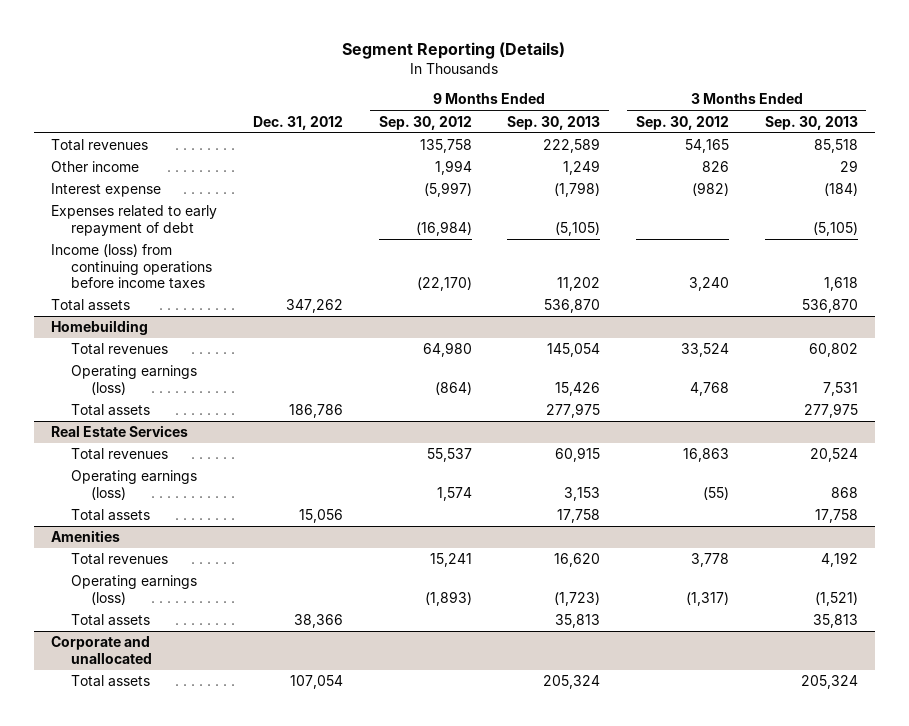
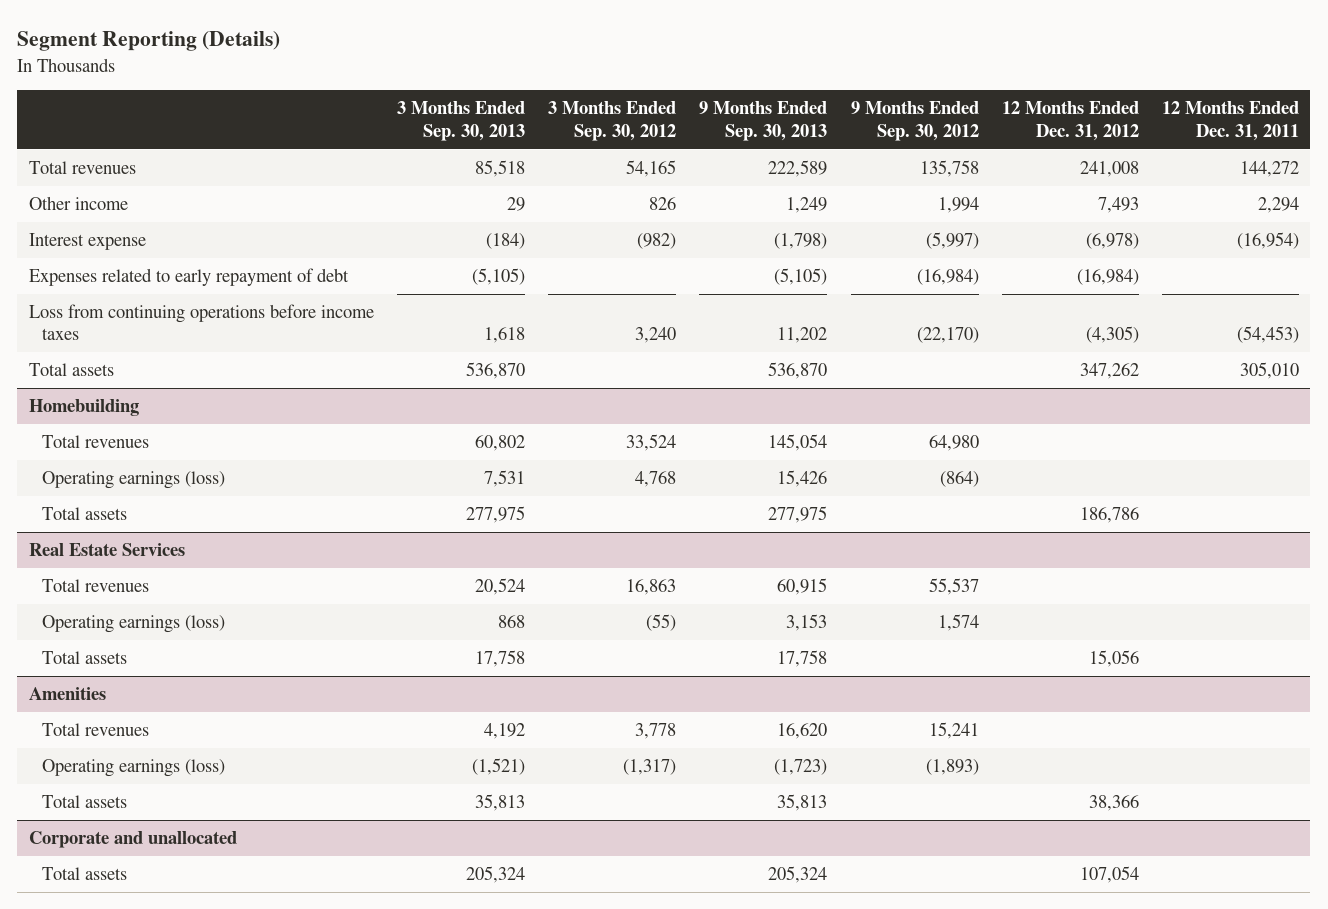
- | Dec. 31, 2012 | 9 Months Ended Sep. 30, 2012 | 9 Months Ended Sep. 30, 2013 | 3 Months Ended Sep. 30, 2012 | 3 Months Ended Sep. 30, 2013
+ | 3 Months Ended Sep. 30, 2013 | 3 Months Ended Sep. 30, 2012 | 9 Months Ended Sep. 30, 2013 | 9 Months Ended Sep. 30, 2012 | 12 Months Ended Dec. 31, 2012 | 12 Months Ended Dec. 31, 2011
- Income (loss) from continuing operations before income taxes | | (22,170) | 11,202 | 3,240 | 1,618
+ Loss from continuing operations before income taxes | 1,618 | 3,240 | 11,202 | (22,170) | (4,305) | (54,453)

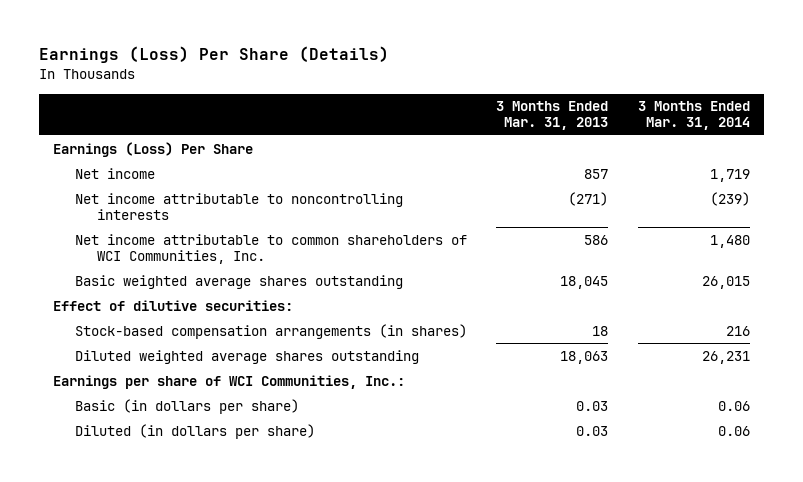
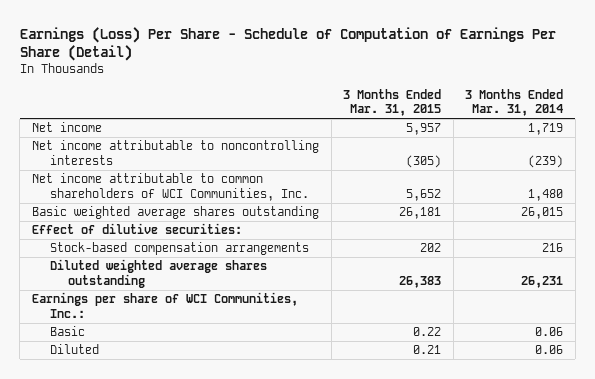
- Earnings (Loss) Per Share (Details)
+ Earnings (Loss) Per Share - Schedule of Computation of Earnings Per Share (Detail)
- | 3 Months Ended Mar. 31, 2013 | 3 Months Ended Mar. 31, 2014
+ | 3 Months Ended Mar. 31, 2015 | 3 Months Ended Mar. 31, 2014
- Earnings (Loss) Per Share
- Stock-based compensation arrangements (in shares) | 18 | 216
+ Stock-based compensation arrangements | 202 | 216
- Basic (in dollars per share) | 0.03 | 0.06
- Diluted (in dollars per share) | 0.03 | 0.06
+ Basic | 0.22 | 0.06
+ Diluted | 0.21 | 0.06

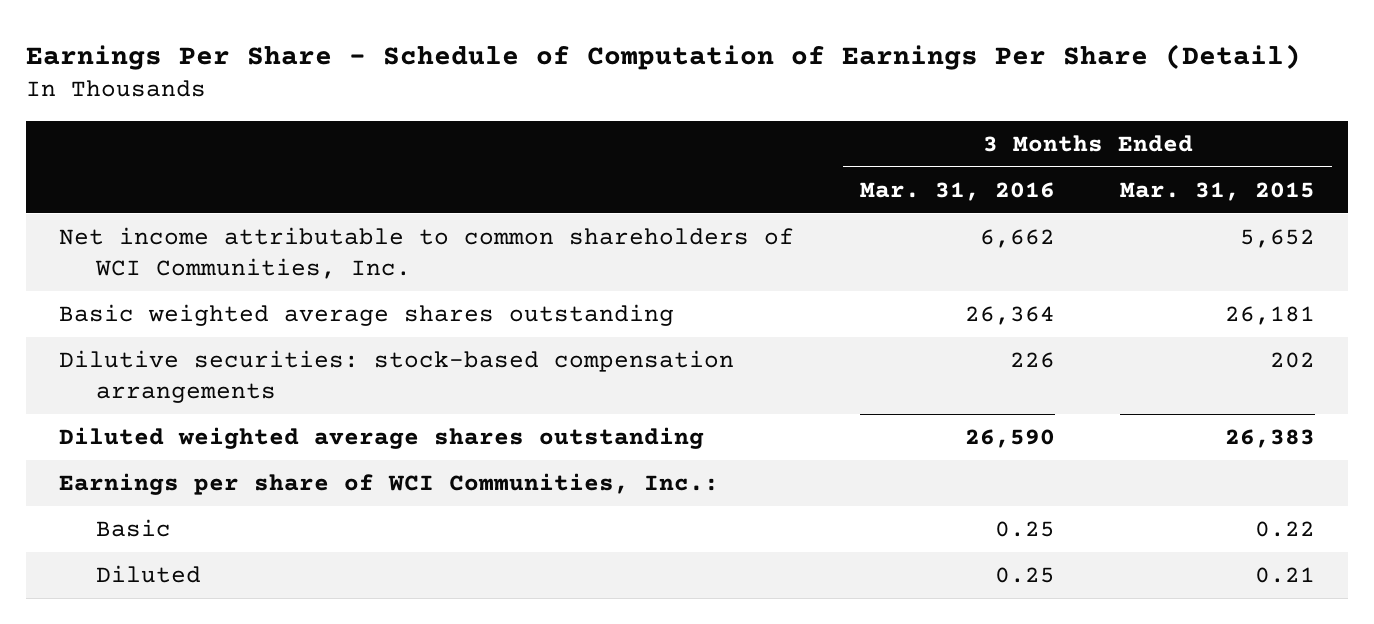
- Earnings (Loss) Per Share - Schedule of Computation of Earnings Per Share (Detail)
+ Earnings Per Share - Schedule of Computation of Earnings Per Share (Detail)
- | 3 Months Ended Mar. 31, 2015 | 3 Months Ended Mar. 31, 2014
+ | 3 Months Ended Mar. 31, 2016 | 3 Months Ended Mar. 31, 2015
- Net income | 5,957 | 1,719
- Net income attributable to noncontrolling interests | (305) | (239)
- Effect of dilutive securities:
- Stock-based compensation arrangements | 202 | 216
+ Dilutive securities: stock-based compensation arrangements | 226 | 202

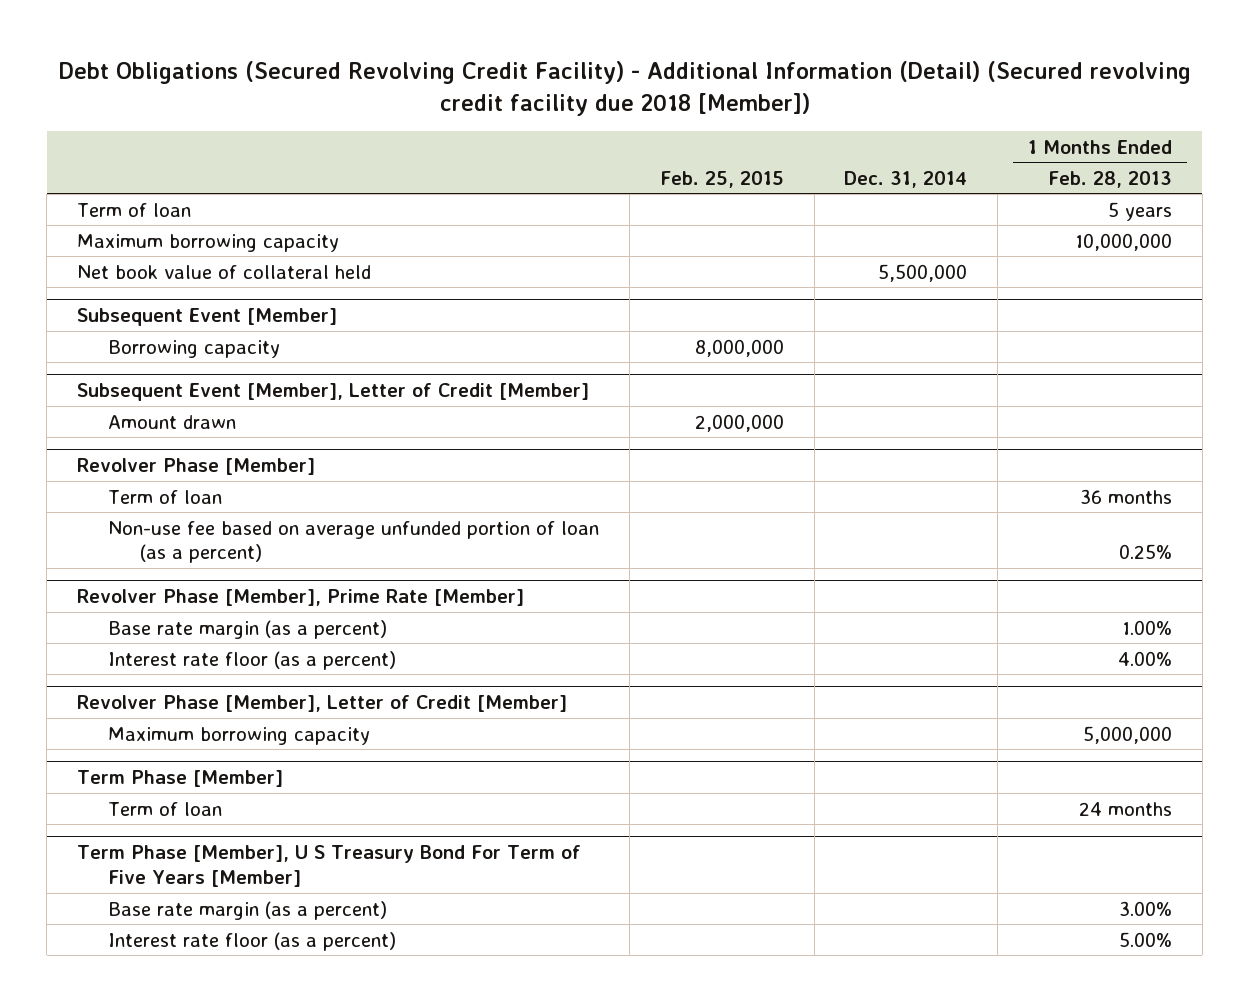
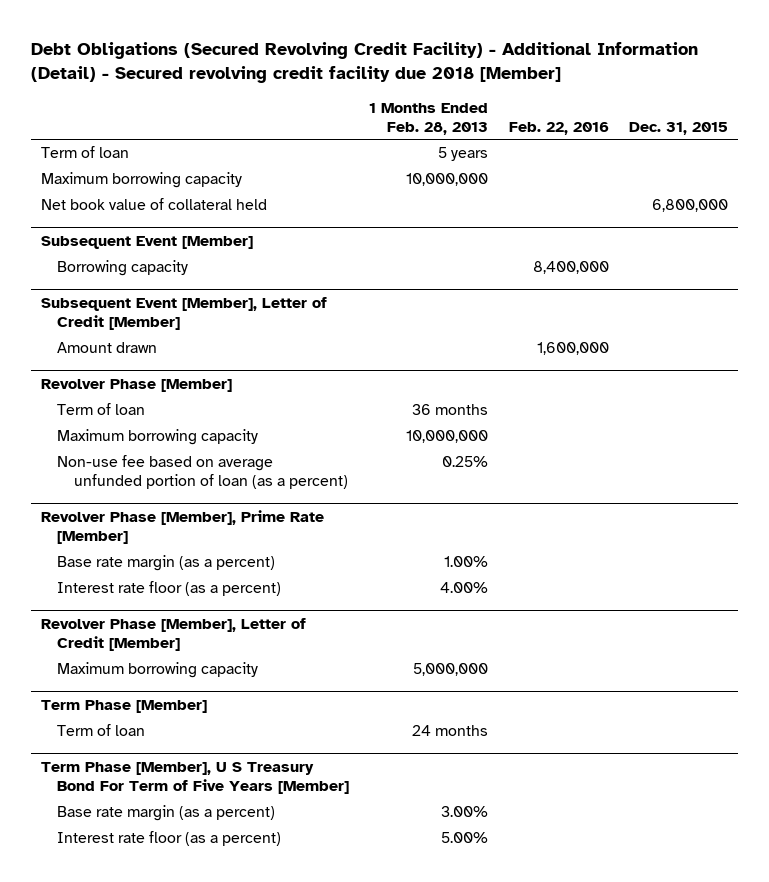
- Debt Obligations (Secured Revolving Credit Facility) - Additional Information (Detail) (Secured revolving credit facility due 2018 [Member])
+ Debt Obligations (Secured Revolving Credit Facility) - Additional Information (Detail) - Secured revolving credit facility due 2018 [Member]
- | Feb. 25, 2015 | Dec. 31, 2014 | 1 Months Ended Feb. 28, 2013
+ | 1 Months Ended Feb. 28, 2013 | Feb. 22, 2016 | Dec. 31, 2015
@ Revolver Phase [Member]
+ Maximum borrowing capacity | 10,000,000 | |

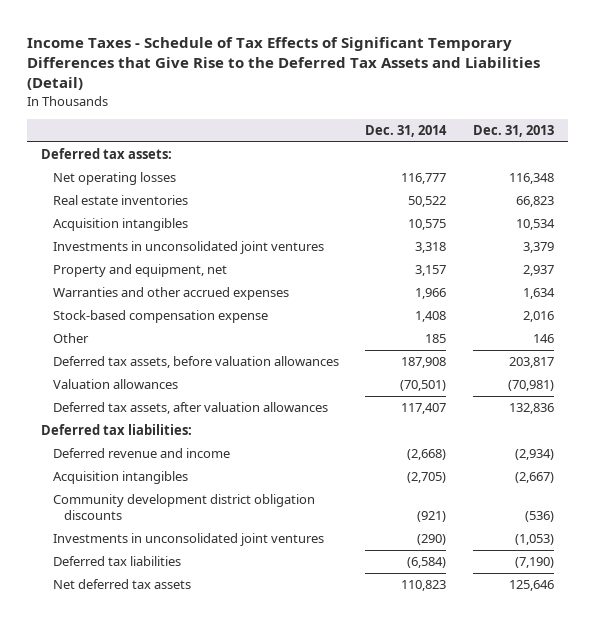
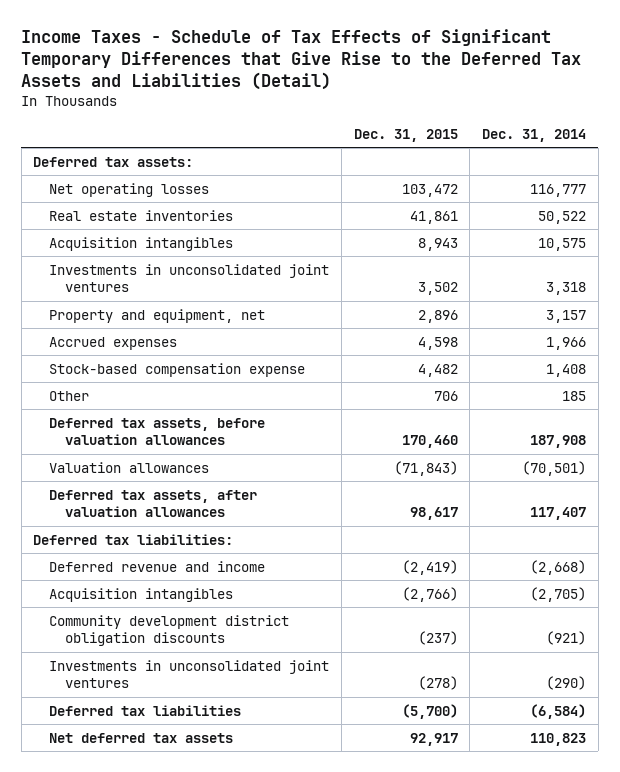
- | Dec. 31, 2014 | Dec. 31, 2013
+ | Dec. 31, 2015 | Dec. 31, 2014
- Warranties and other accrued expenses | 1,966 | 1,634
+ Accrued expenses | 4,598 | 1,966

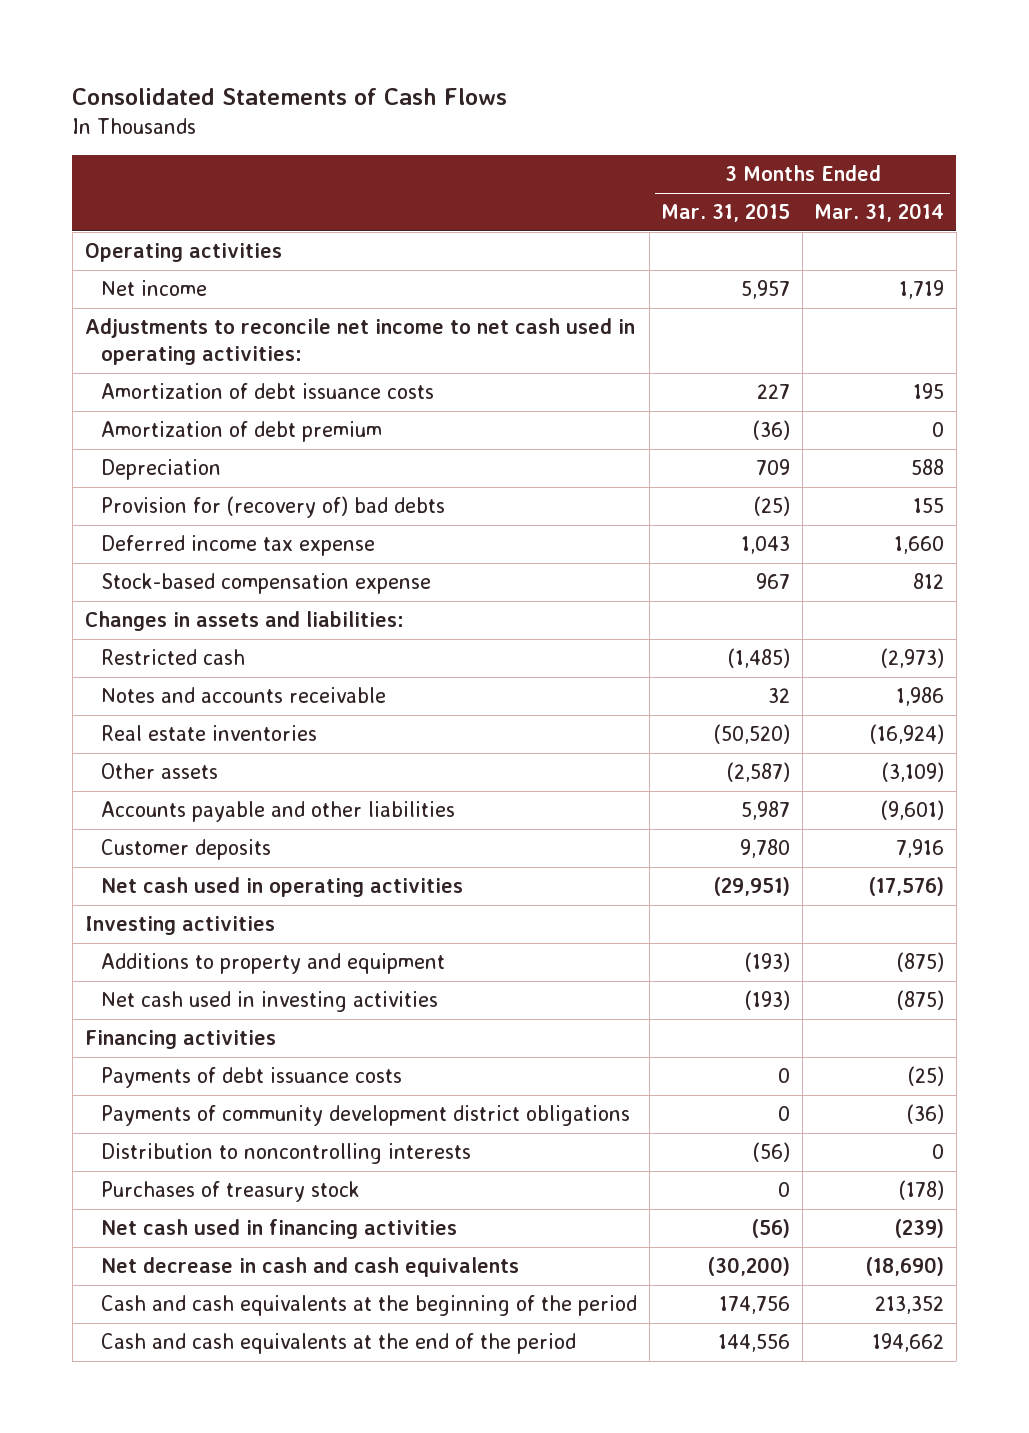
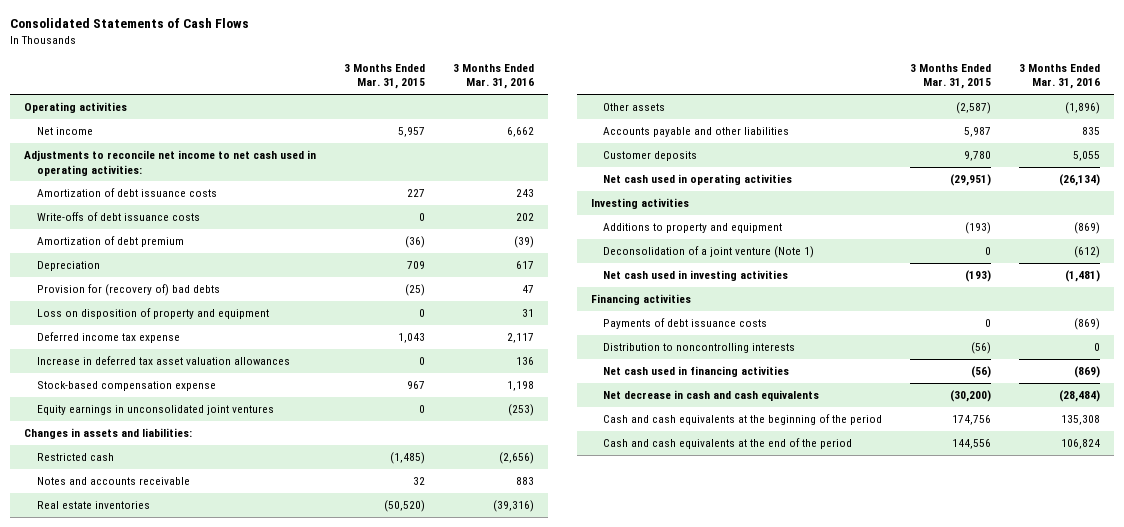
- | 3 Months Ended Mar. 31, 2015 | 3 Months Ended Mar. 31, 2014
+ | 3 Months Ended Mar. 31, 2015 | 3 Months Ended Mar. 31, 2016
+ Write-offs of debt issuance costs | 0 | 202
+ Loss on disposition of property and equipment | 0 | 31
+ Increase in deferred tax asset valuation allowances | 0 | 136
+ Equity earnings in unconsolidated joint ventures | 0 | (253)
+ Deconsolidation of a joint venture (Note 1) | 0 | (612)
- Payments of community development district obligations | 0 | (36)
- Purchases of treasury stock | 0 | (178)

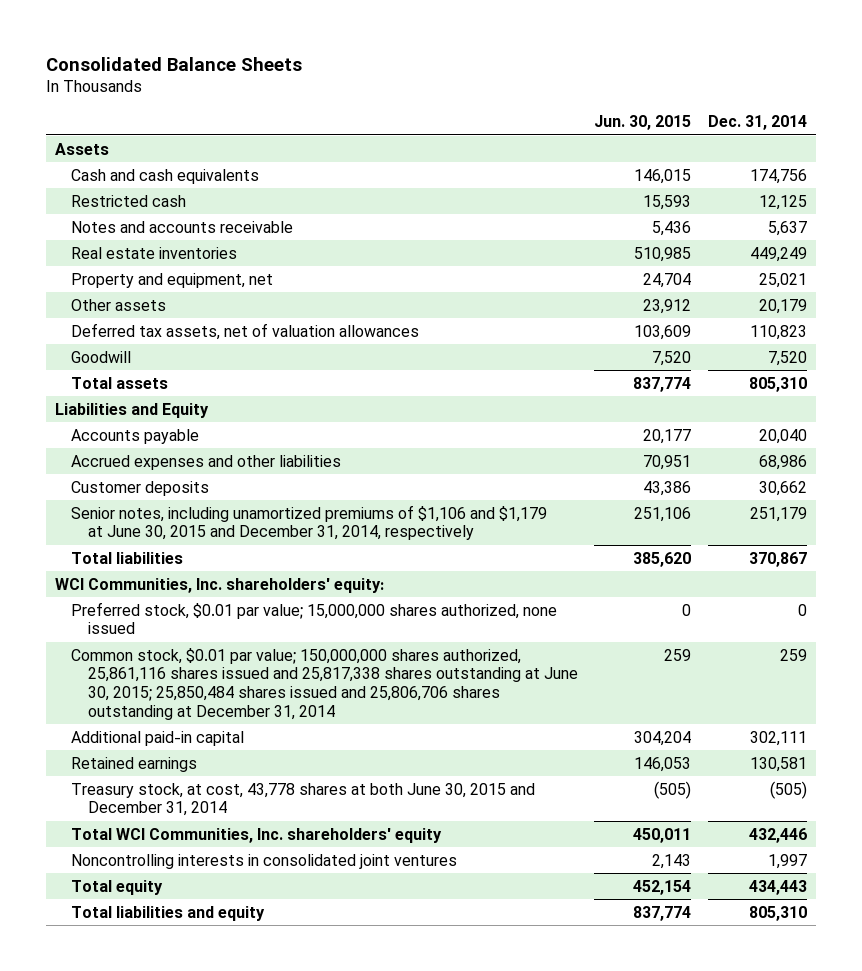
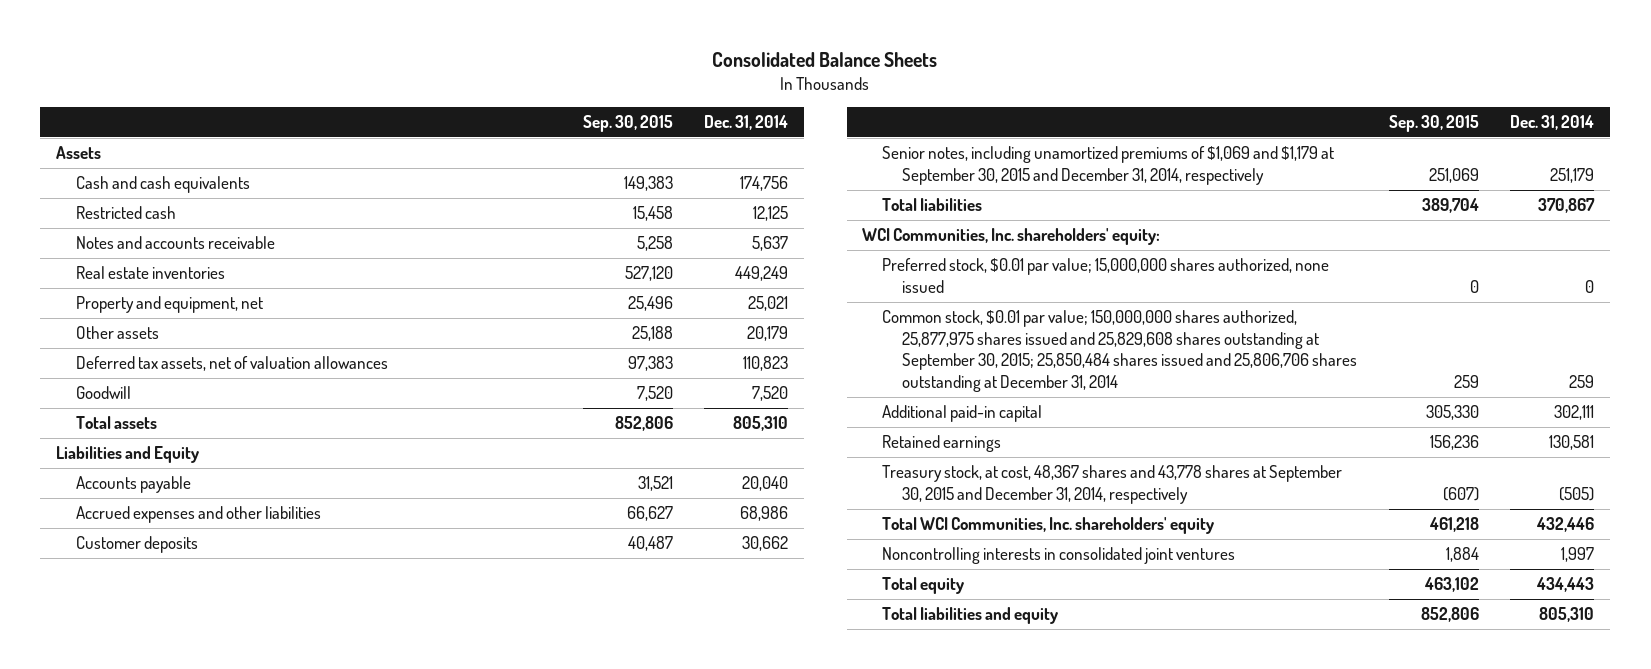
- | Jun. 30, 2015 | Dec. 31, 2014
+ | Sep. 30, 2015 | Dec. 31, 2014
- Senior notes, including unamortized premiums of $1,106 and $1,179 at June 30, 2015 and December 31, 2014, respectively | 251,106 | 251,179
+ Senior notes, including unamortized premiums of $1,069 and $1,179 at September 30, 2015 and December 31, 2014, respectively | 251,069 | 251,179
- Common stock, $0.01 par value; 150,000,000 shares authorized, 25,861,116 shares issued and 25,817,338 shares outstanding at June 30, 2015; 25,850,484 shares issued and 25,806,706 shares outstanding at December 31, 2014 | 259 | 259
+ Common stock, $0.01 par value; 150,000,000 shares authorized, 25,877,975 shares issued and 25,829,608 shares outstanding at September 30, 2015; 25,850,484 shares issued and 25,806,706 shares outstanding at December 31, 2014 | 259 | 259
- Treasury stock, at cost, 43,778 shares at both June 30, 2015 and December 31, 2014 | (505) | (505)
+ Treasury stock, at cost, 48,367 shares and 43,778 shares at September 30, 2015 and December 31, 2014, respectively | (607) | (505)

